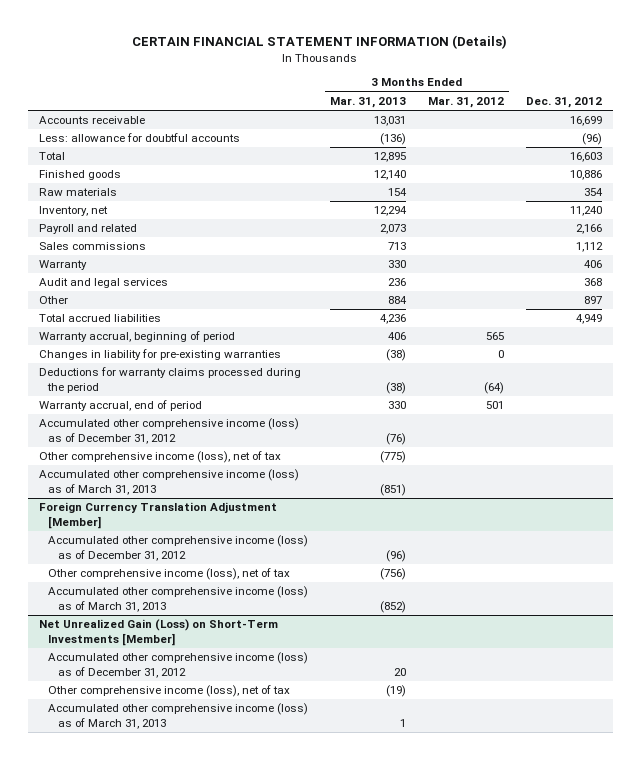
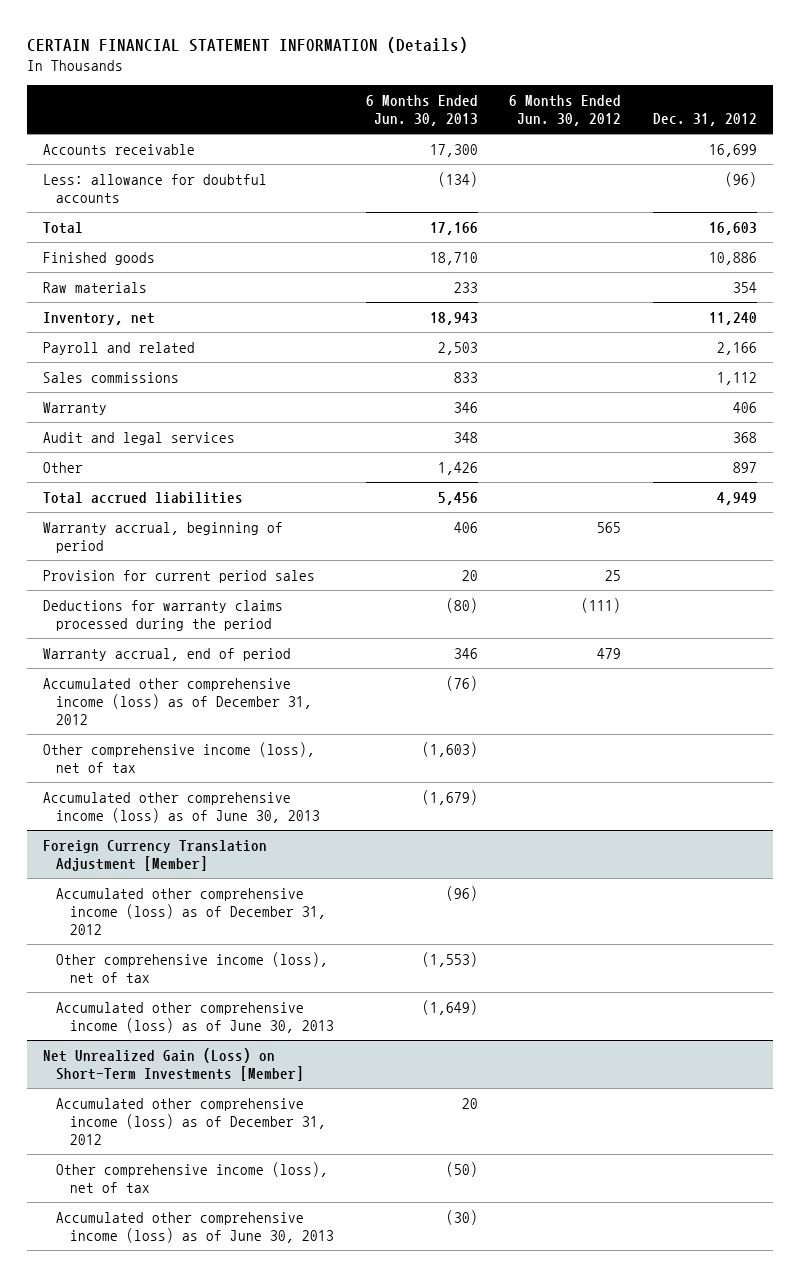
- | 3 Months Ended Mar. 31, 2013 | 3 Months Ended Mar. 31, 2012 | Dec. 31, 2012
+ | 6 Months Ended Jun. 30, 2013 | 6 Months Ended Jun. 30, 2012 | Dec. 31, 2012
- Changes in liability for pre-existing warranties | (38) | 0 |
+ Provision for current period sales | 20 | 25 |
- Accumulated other comprehensive income (loss) as of March 31, 2013 | (851) | |
+ Accumulated other comprehensive income (loss) as of June 30, 2013 | (1,679) | |
@ Foreign Currency Translation Adjustment [Member]
- Accumulated other comprehensive income (loss) as of March 31, 2013 | (852) | |
+ Accumulated other comprehensive income (loss) as of June 30, 2013 | (1,649) | |
@ Net Unrealized Gain (Loss) on Short-Term Investments [Member]
- Accumulated other comprehensive income (loss) as of March 31, 2013 | 1 | |
+ Accumulated other comprehensive income (loss) as of June 30, 2013 | (30) | |

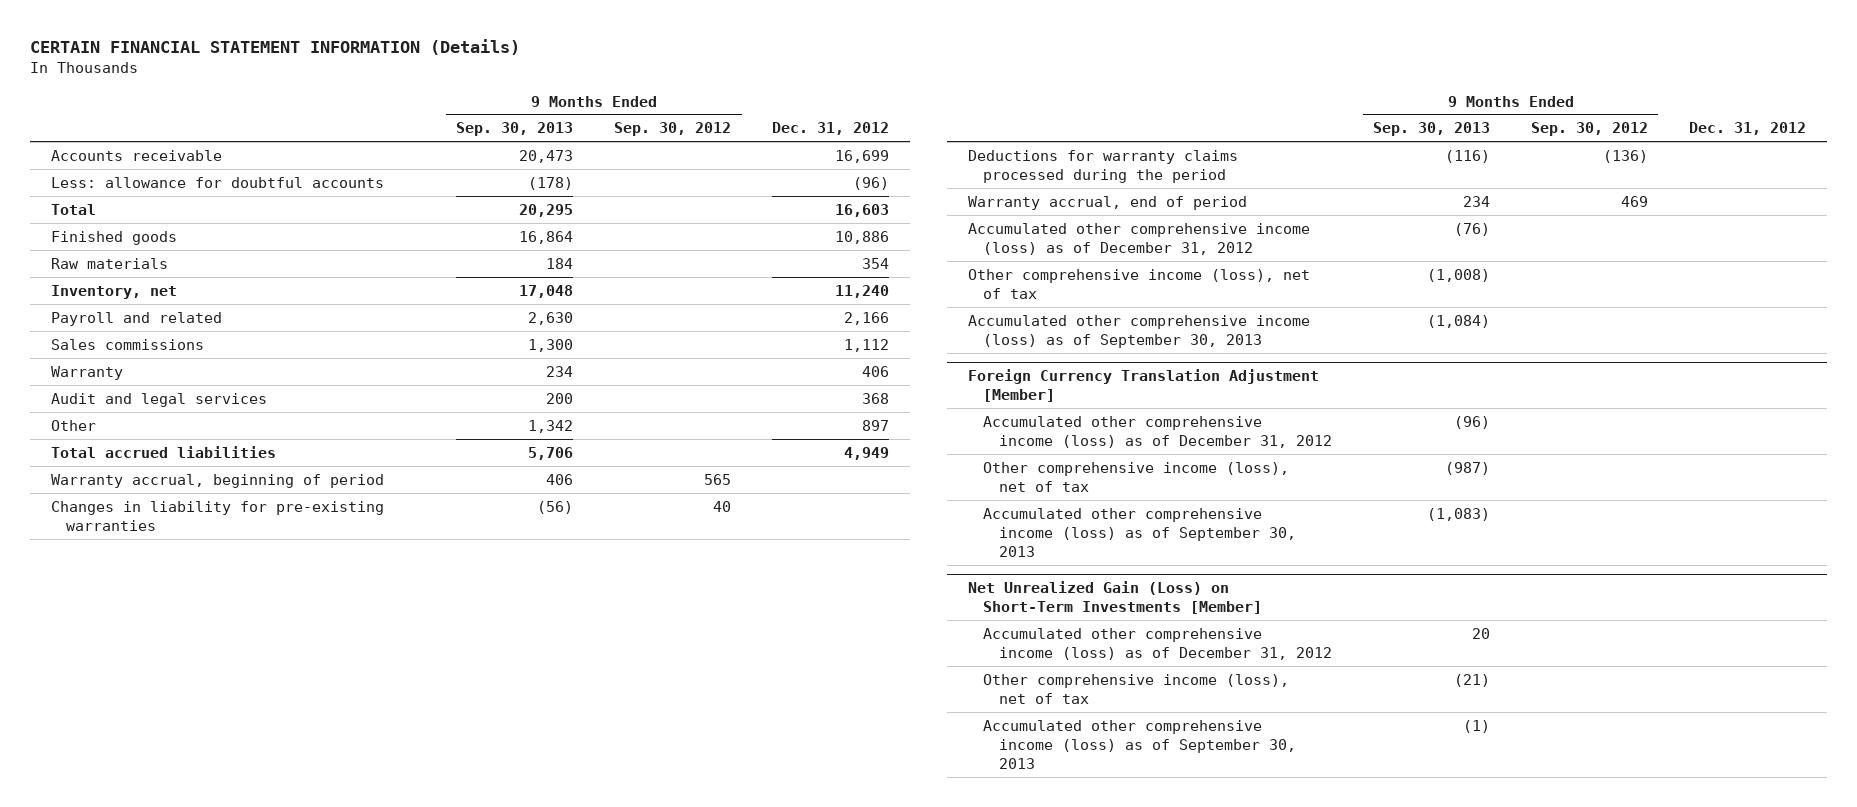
- | 6 Months Ended Jun. 30, 2013 | 6 Months Ended Jun. 30, 2012 | Dec. 31, 2012
+ | 9 Months Ended Sep. 30, 2013 | 9 Months Ended Sep. 30, 2012 | Dec. 31, 2012
- Provision for current period sales | 20 | 25 |
+ Changes in liability for pre-existing warranties | (56) | 40 |
- Accumulated other comprehensive income (loss) as of June 30, 2013 | (1,679) | |
+ Accumulated other comprehensive income (loss) as of September 30, 2013 | (1,084) | |
@ Foreign Currency Translation Adjustment [Member]
- Accumulated other comprehensive income (loss) as of June 30, 2013 | (1,649) | |
+ Accumulated other comprehensive income (loss) as of September 30, 2013 | (1,083) | |
@ Net Unrealized Gain (Loss) on Short-Term Investments [Member]
- Accumulated other comprehensive income (loss) as of June 30, 2013 | (30) | |
+ Accumulated other comprehensive income (loss) as of September 30, 2013 | (1) | |

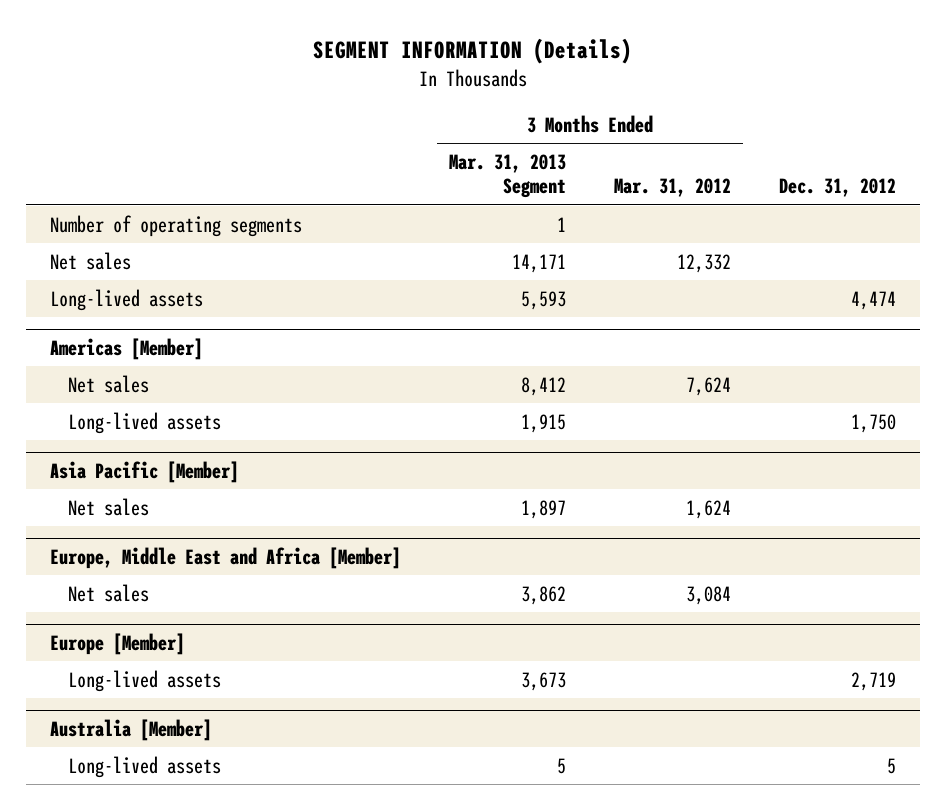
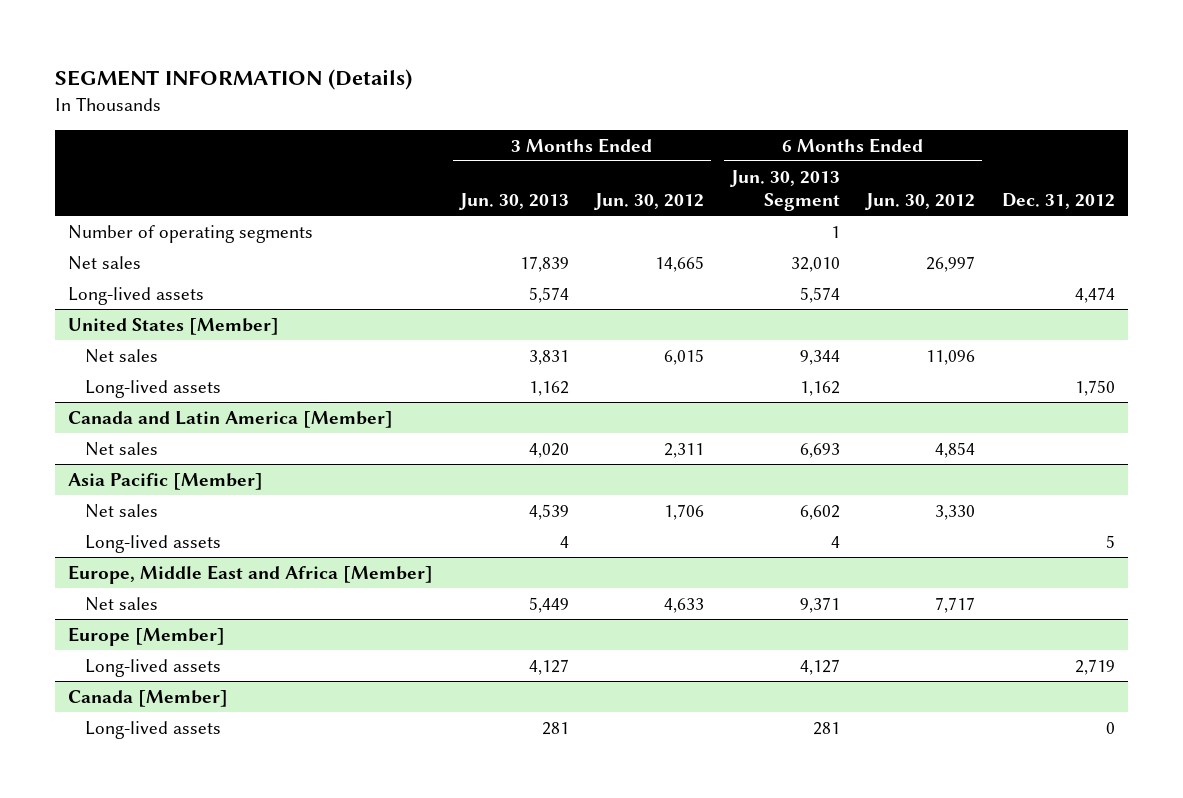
- | 3 Months Ended Mar. 31, 2013 Segment | 3 Months Ended Mar. 31, 2012 | Dec. 31, 2012
+ | 3 Months Ended Jun. 30, 2013 | 3 Months Ended Jun. 30, 2012 | 6 Months Ended Jun. 30, 2013 Segment | 6 Months Ended Jun. 30, 2012 | Dec. 31, 2012
- Americas [Member]
+ United States [Member]
+ Canada and Latin America [Member]
+ Net sales | 4,020 | 2,311 | 6,693 | 4,854 |
@ Asia Pacific [Member]
+ Long-lived assets | 4 | | 4 | | 5
- Australia [Member]
- Long-lived assets | 5 | | 5
+ Canada [Member]
+ Long-lived assets | 281 | | 281 | | 0

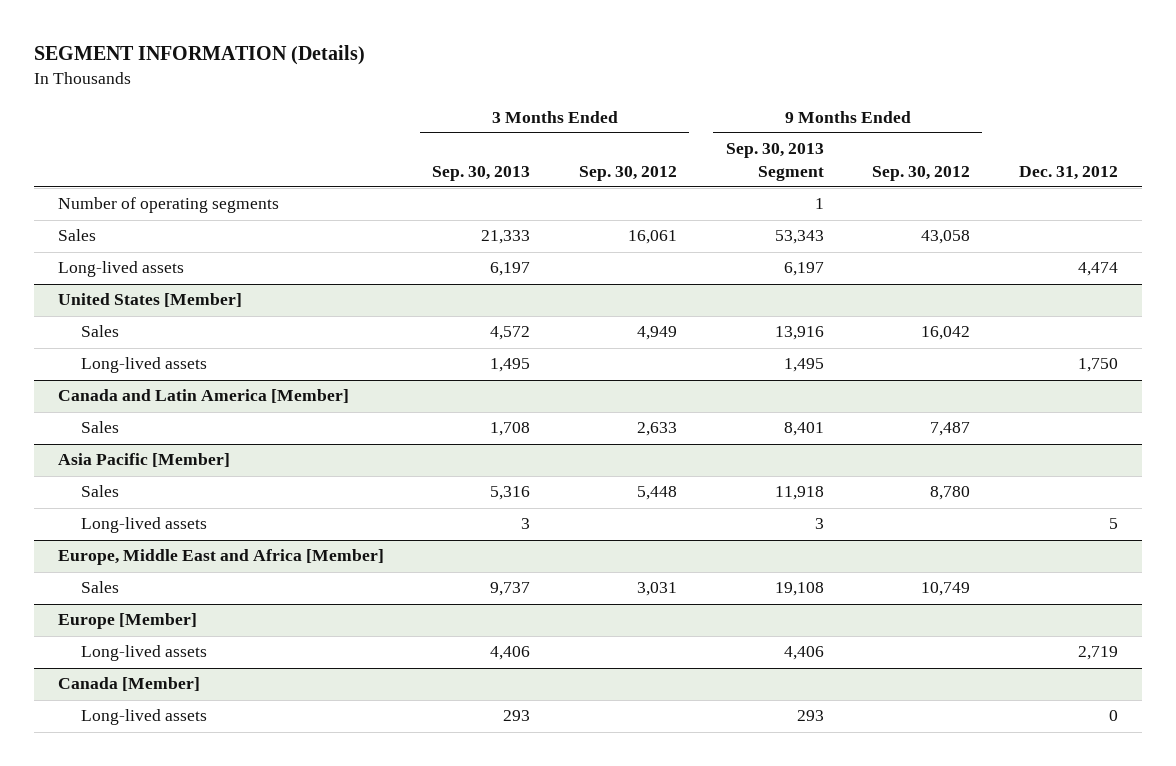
- | 3 Months Ended Jun. 30, 2013 | 3 Months Ended Jun. 30, 2012 | 6 Months Ended Jun. 30, 2013 Segment | 6 Months Ended Jun. 30, 2012 | Dec. 31, 2012
+ | 3 Months Ended Sep. 30, 2013 | 3 Months Ended Sep. 30, 2012 | 9 Months Ended Sep. 30, 2013 Segment | 9 Months Ended Sep. 30, 2012 | Dec. 31, 2012
- Net sales | 17,839 | 14,665 | 32,010 | 26,997 |
+ Sales | 21,333 | 16,061 | 53,343 | 43,058 |
@ United States [Member]
- Net sales | 3,831 | 6,015 | 9,344 | 11,096 |
+ Sales | 4,572 | 4,949 | 13,916 | 16,042 |
@ Canada and Latin America [Member]
- Net sales | 4,020 | 2,311 | 6,693 | 4,854 |
+ Sales | 1,708 | 2,633 | 8,401 | 7,487 |
@ Asia Pacific [Member]
- Net sales | 4,539 | 1,706 | 6,602 | 3,330 |
+ Sales | 5,316 | 5,448 | 11,918 | 8,780 |
@ Europe, Middle East and Africa [Member]
- Net sales | 5,449 | 4,633 | 9,371 | 7,717 |
+ Sales | 9,737 | 3,031 | 19,108 | 10,749 |

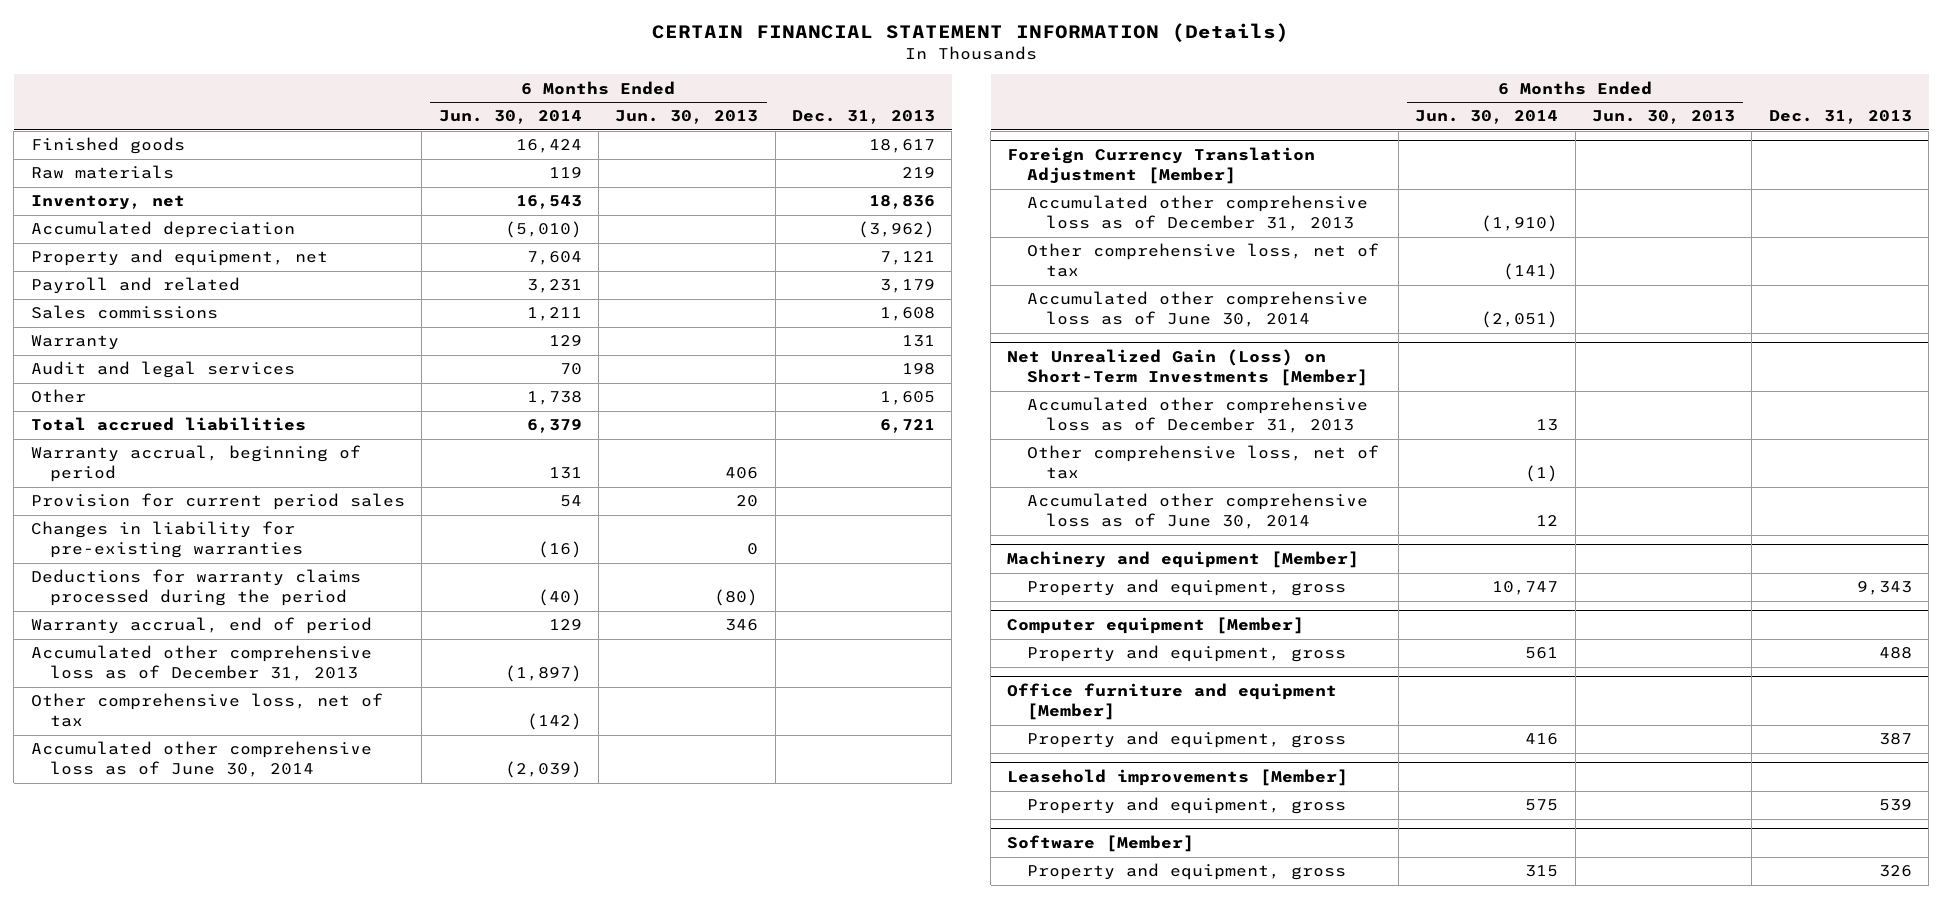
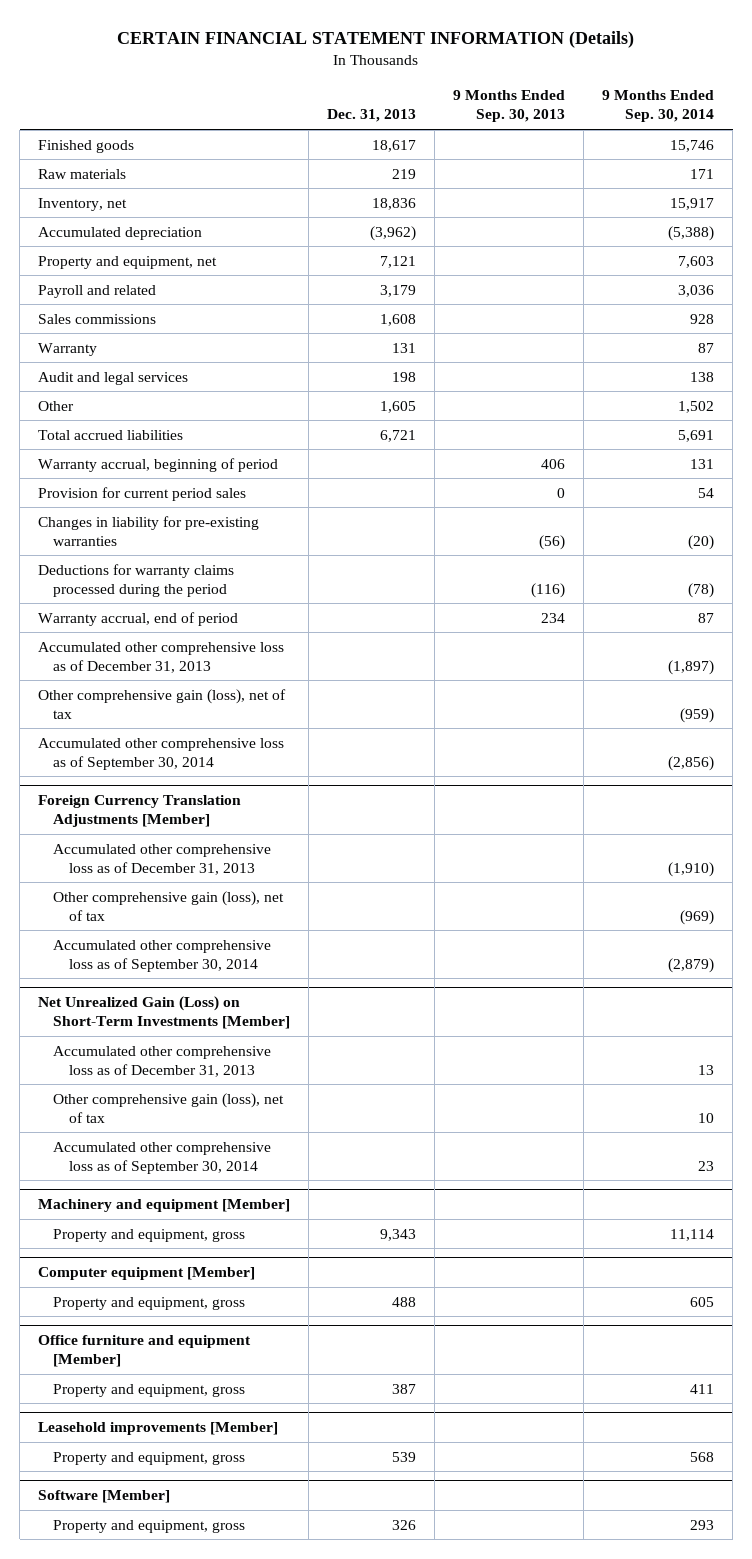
- | 6 Months Ended Jun. 30, 2014 | 6 Months Ended Jun. 30, 2013 | Dec. 31, 2013
+ | Dec. 31, 2013 | 9 Months Ended Sep. 30, 2013 | 9 Months Ended Sep. 30, 2014
- Other comprehensive loss, net of tax | (142) | |
- Accumulated other comprehensive loss as of June 30, 2014 | (2,039) | |
- Foreign Currency Translation Adjustment [Member]
+ Other comprehensive gain (loss), net of tax | | | (959)
+ Accumulated other comprehensive loss as of September 30, 2014 | | | (2,856)
+ Foreign Currency Translation Adjustments [Member]
- Other comprehensive loss, net of tax | (141) | |
- Accumulated other comprehensive loss as of June 30, 2014 | (2,051) | |
+ Other comprehensive gain (loss), net of tax | | | (969)
+ Accumulated other comprehensive loss as of September 30, 2014 | | | (2,879)
@ Net Unrealized Gain (Loss) on Short-Term Investments [Member]
- Other comprehensive loss, net of tax | (1) | |
- Accumulated other comprehensive loss as of June 30, 2014 | 12 | |
+ Other comprehensive gain (loss), net of tax | | | 10
+ Accumulated other comprehensive loss as of September 30, 2014 | | | 23

